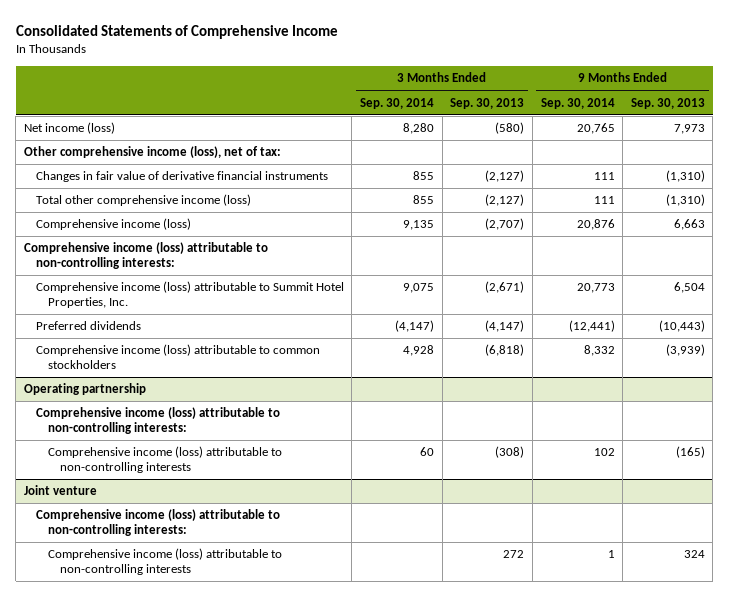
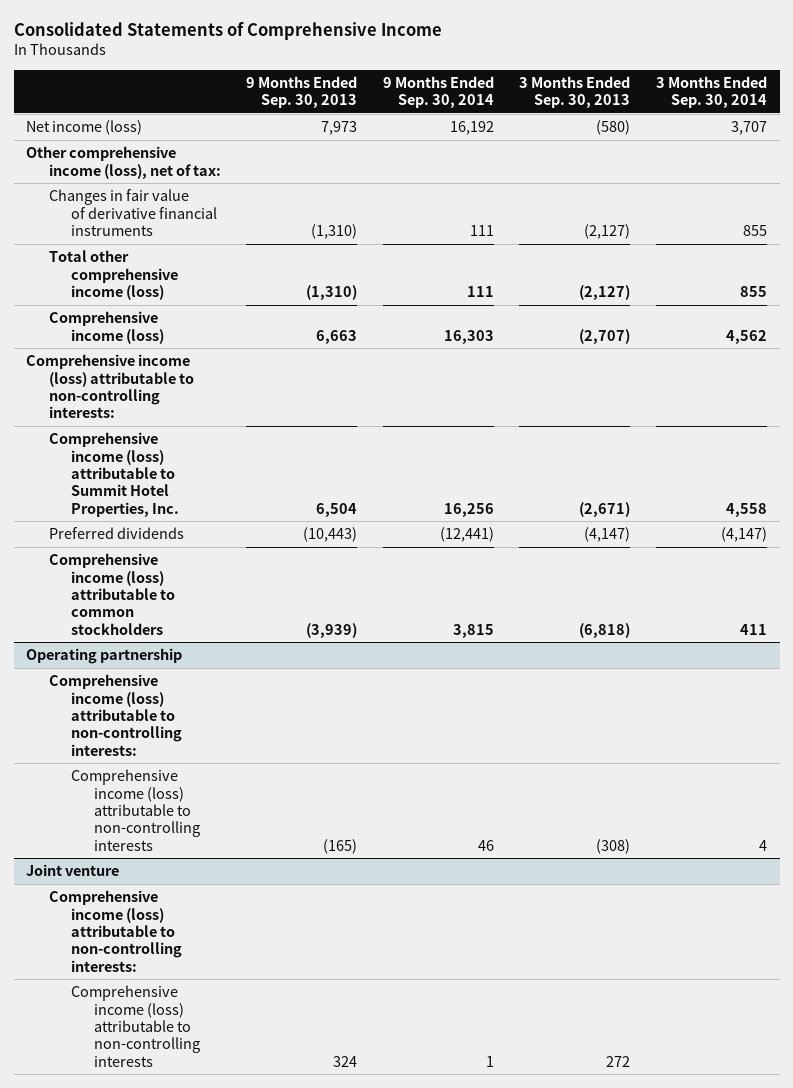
- | 3 Months Ended Sep. 30, 2014 | 3 Months Ended Sep. 30, 2013 | 9 Months Ended Sep. 30, 2014 | 9 Months Ended Sep. 30, 2013
+ | 9 Months Ended Sep. 30, 2013 | 9 Months Ended Sep. 30, 2014 | 3 Months Ended Sep. 30, 2013 | 3 Months Ended Sep. 30, 2014
- Net income (loss) | 8,280 | (580) | 20,765 | 7,973
+ Net income (loss) | 7,973 | 16,192 | (580) | 3,707
- Comprehensive income (loss) | 9,135 | (2,707) | 20,876 | 6,663
+ Comprehensive income (loss) | 6,663 | 16,303 | (2,707) | 4,562
- Comprehensive income (loss) attributable to Summit Hotel Properties, Inc. | 9,075 | (2,671) | 20,773 | 6,504
+ Comprehensive income (loss) attributable to Summit Hotel Properties, Inc. | 6,504 | 16,256 | (2,671) | 4,558
- Comprehensive income (loss) attributable to common stockholders | 4,928 | (6,818) | 8,332 | (3,939)
+ Comprehensive income (loss) attributable to common stockholders | (3,939) | 3,815 | (6,818) | 411
@ Operating partnership
- Comprehensive income (loss) attributable to non-controlling interests | 60 | (308) | 102 | (165)
+ Comprehensive income (loss) attributable to non-controlling interests | (165) | 46 | (308) | 4

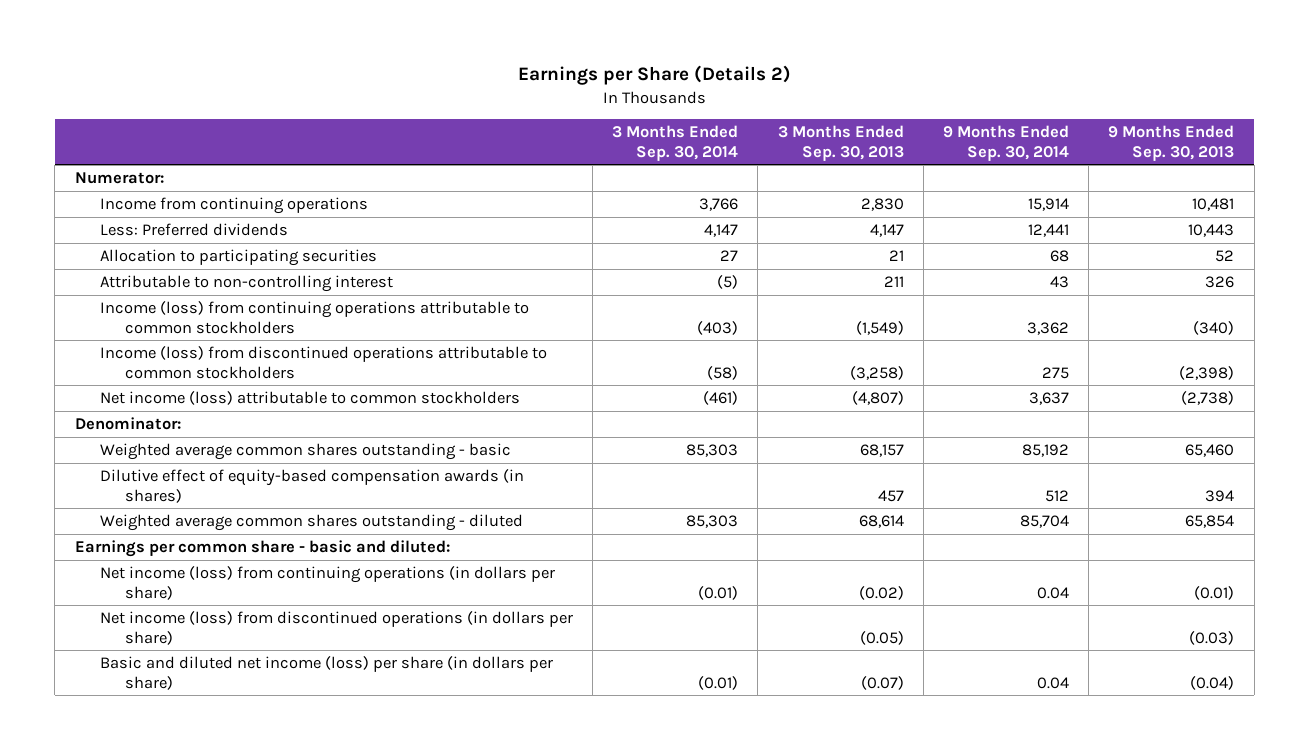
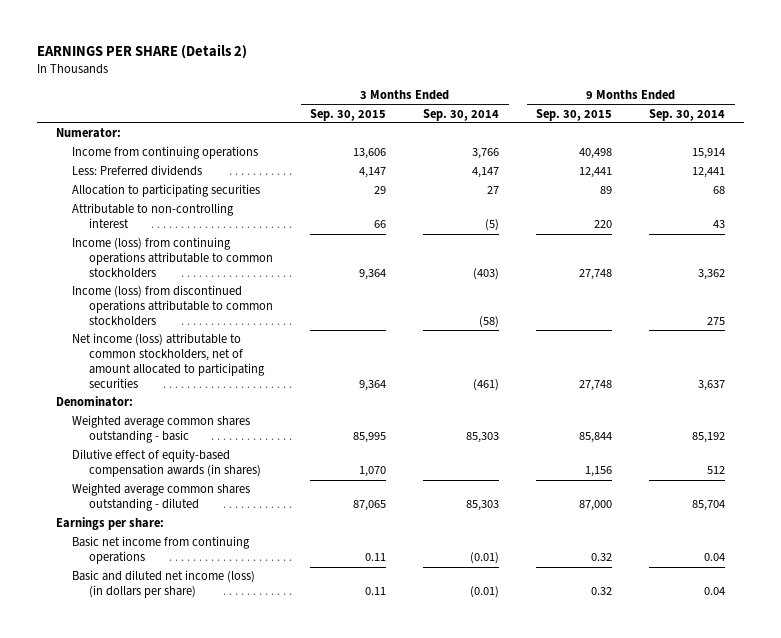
- Earnings per Share (Details 2)
+ EARNINGS PER SHARE (Details 2)
- | 3 Months Ended Sep. 30, 2014 | 3 Months Ended Sep. 30, 2013 | 9 Months Ended Sep. 30, 2014 | 9 Months Ended Sep. 30, 2013
+ | 3 Months Ended Sep. 30, 2015 | 3 Months Ended Sep. 30, 2014 | 9 Months Ended Sep. 30, 2015 | 9 Months Ended Sep. 30, 2014
- Net income (loss) attributable to common stockholders | (461) | (4,807) | 3,637 | (2,738)
+ Net income (loss) attributable to common stockholders, net of amount allocated to participating securities | 9,364 | (461) | 27,748 | 3,637
- Earnings per common share - basic and diluted:
- Net income (loss) from continuing operations (in dollars per share) | (0.01) | (0.02) | 0.04 | (0.01)
- Net income (loss) from discontinued operations (in dollars per share) | | (0.05) | | (0.03)
- Basic and diluted net income (loss) per share (in dollars per share) | (0.01) | (0.07) | 0.04 | (0.04)
+ Earnings per share:
+ Basic net income from continuing operations | 0.11 | (0.01) | 0.32 | 0.04
+ Basic and diluted net income (loss) (in dollars per share) | 0.11 | (0.01) | 0.32 | 0.04

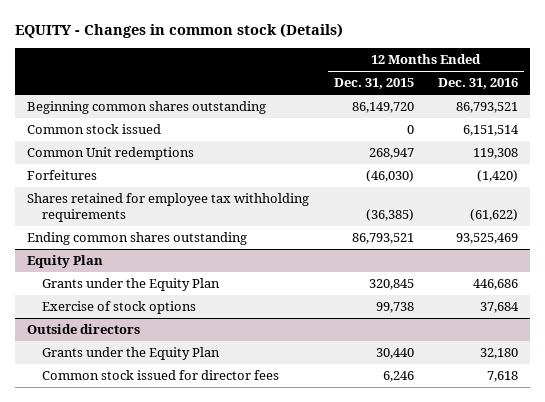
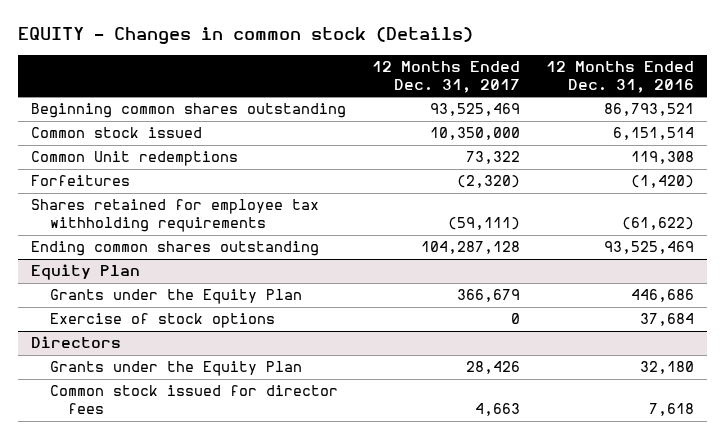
- | 12 Months Ended Dec. 31, 2015 | 12 Months Ended Dec. 31, 2016
+ | 12 Months Ended Dec. 31, 2017 | 12 Months Ended Dec. 31, 2016
- Outside directors
+ Directors

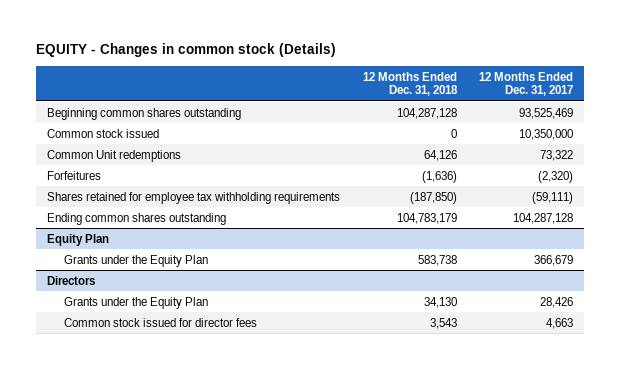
- | 12 Months Ended Dec. 31, 2017 | 12 Months Ended Dec. 31, 2016
+ | 12 Months Ended Dec. 31, 2018 | 12 Months Ended Dec. 31, 2017
@ Equity Plan
- Exercise of stock options | 0 | 37,684

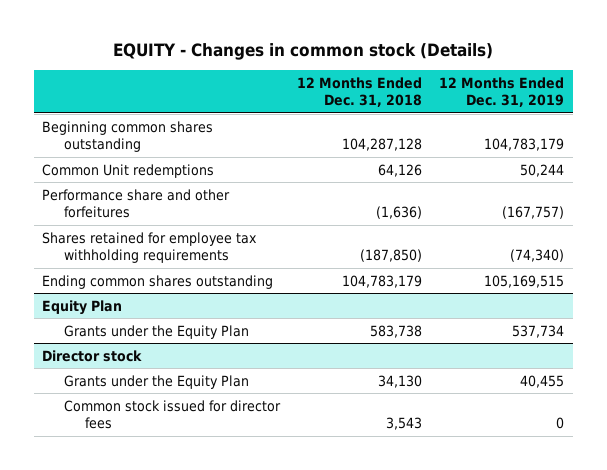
- | 12 Months Ended Dec. 31, 2018 | 12 Months Ended Dec. 31, 2017
+ | 12 Months Ended Dec. 31, 2018 | 12 Months Ended Dec. 31, 2019
- Common stock issued | 0 | 10,350,000
- Forfeitures | (1,636) | (2,320)
+ Performance share and other forfeitures | (1,636) | (167,757)
- Directors
+ Director stock

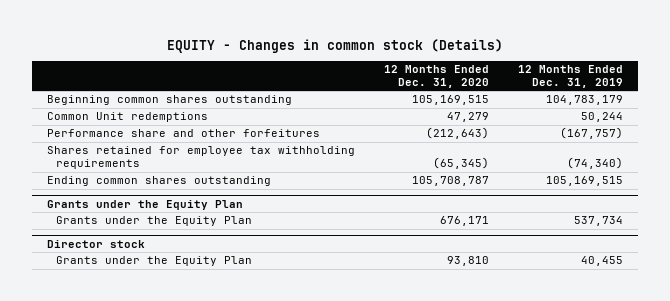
- | 12 Months Ended Dec. 31, 2018 | 12 Months Ended Dec. 31, 2019
+ | 12 Months Ended Dec. 31, 2020 | 12 Months Ended Dec. 31, 2019
- Equity Plan
+ Grants under the Equity Plan
@ Director stock
- Common stock issued for director fees | 3,543 | 0

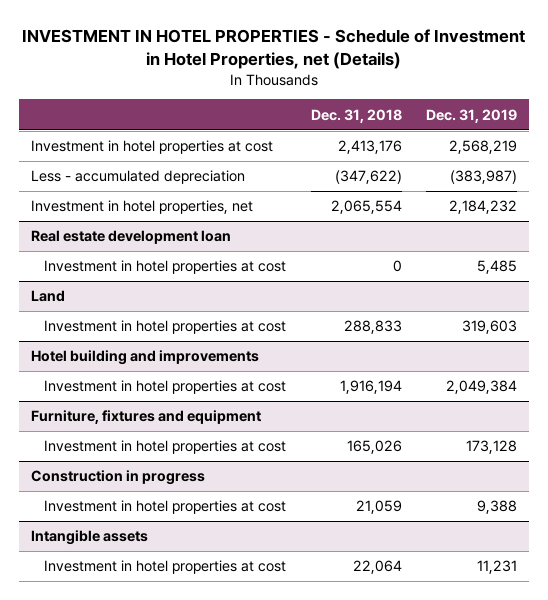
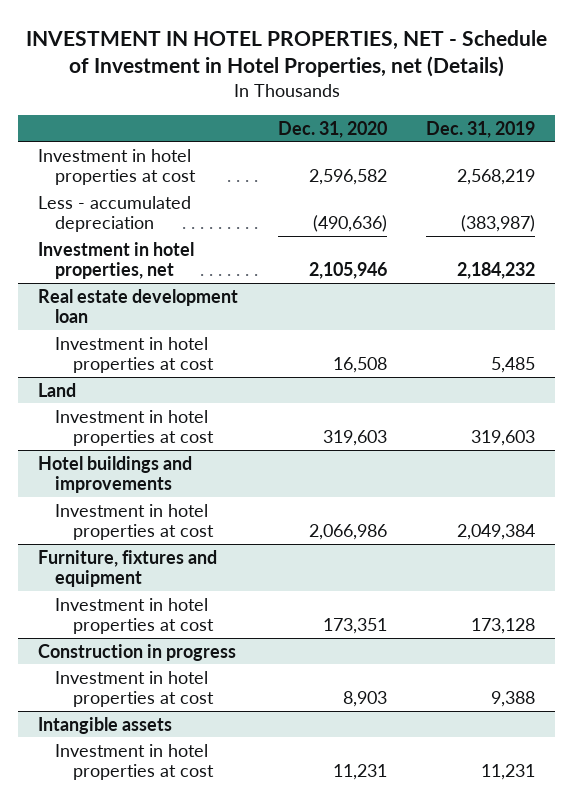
- INVESTMENT IN HOTEL PROPERTIES - Schedule of Investment in Hotel Properties, net (Details)
+ INVESTMENT IN HOTEL PROPERTIES, NET - Schedule of Investment in Hotel Properties, net (Details)
- | Dec. 31, 2018 | Dec. 31, 2019
+ | Dec. 31, 2020 | Dec. 31, 2019
- Hotel building and improvements
+ Hotel buildings and improvements

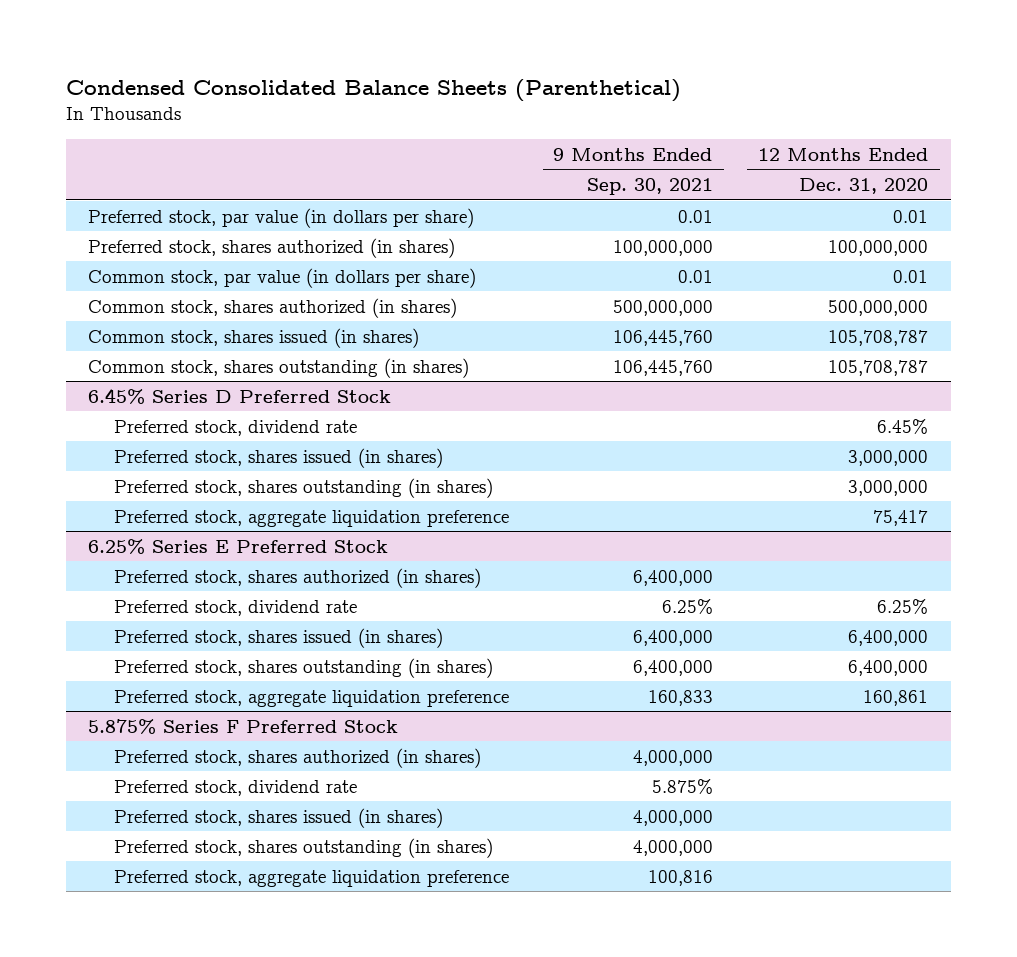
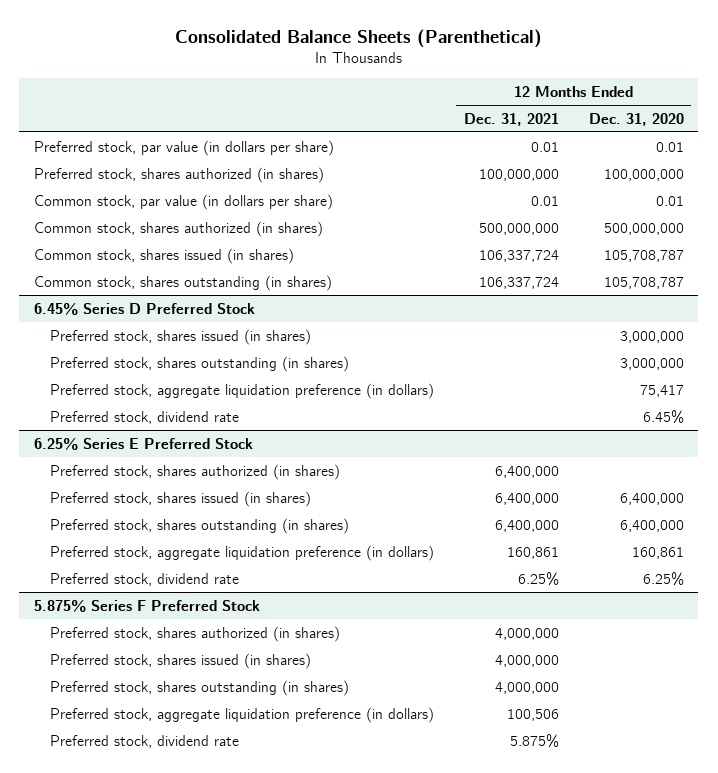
- Condensed Consolidated Balance Sheets (Parenthetical)
+ Consolidated Balance Sheets (Parenthetical)
- | 9 Months Ended Sep. 30, 2021 | 12 Months Ended Dec. 31, 2020
+ | 12 Months Ended Dec. 31, 2021 | 12 Months Ended Dec. 31, 2020
@ 6.45% Series D Preferred Stock
- Preferred stock, aggregate liquidation preference | | 75,417
+ Preferred stock, aggregate liquidation preference (in dollars) | | 75,417
moved down: Preferred stock, dividend rate | | 6.45%
@ 6.25% Series E Preferred Stock
- Preferred stock, aggregate liquidation preference | 160,833 | 160,861
+ Preferred stock, aggregate liquidation preference (in dollars) | 160,861 | 160,861
moved down: Preferred stock, dividend rate | 6.25% | 6.25%
@ 5.875% Series F Preferred Stock
- Preferred stock, aggregate liquidation preference | 100,816 |
+ Preferred stock, aggregate liquidation preference (in dollars) | 100,506 |
moved down: Preferred stock, dividend rate | 5.875% |

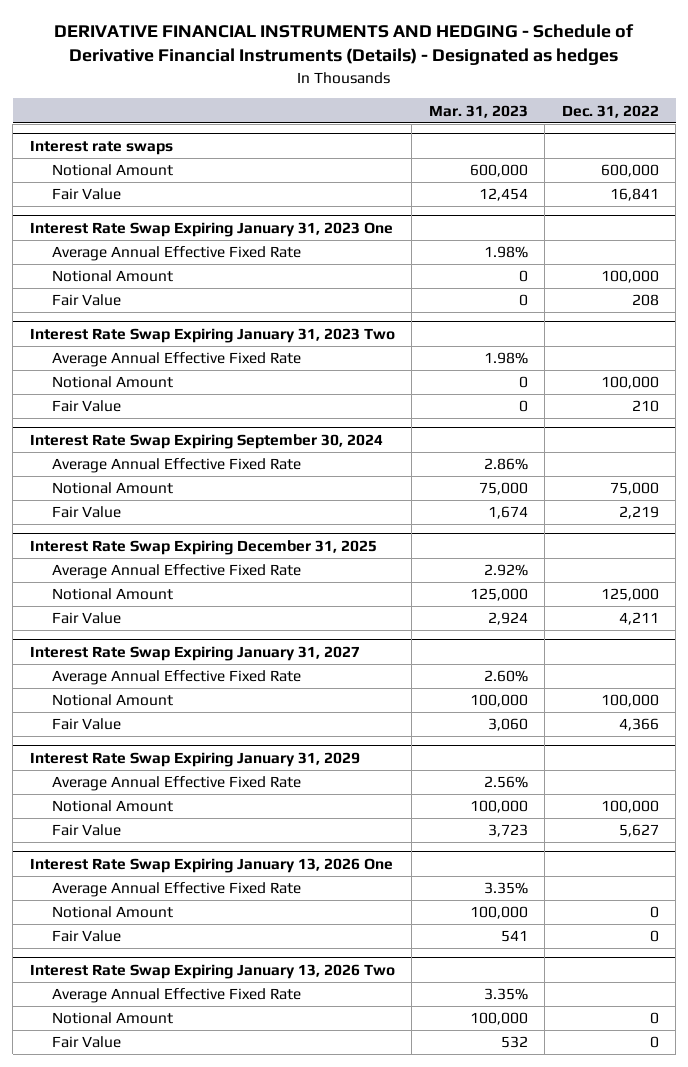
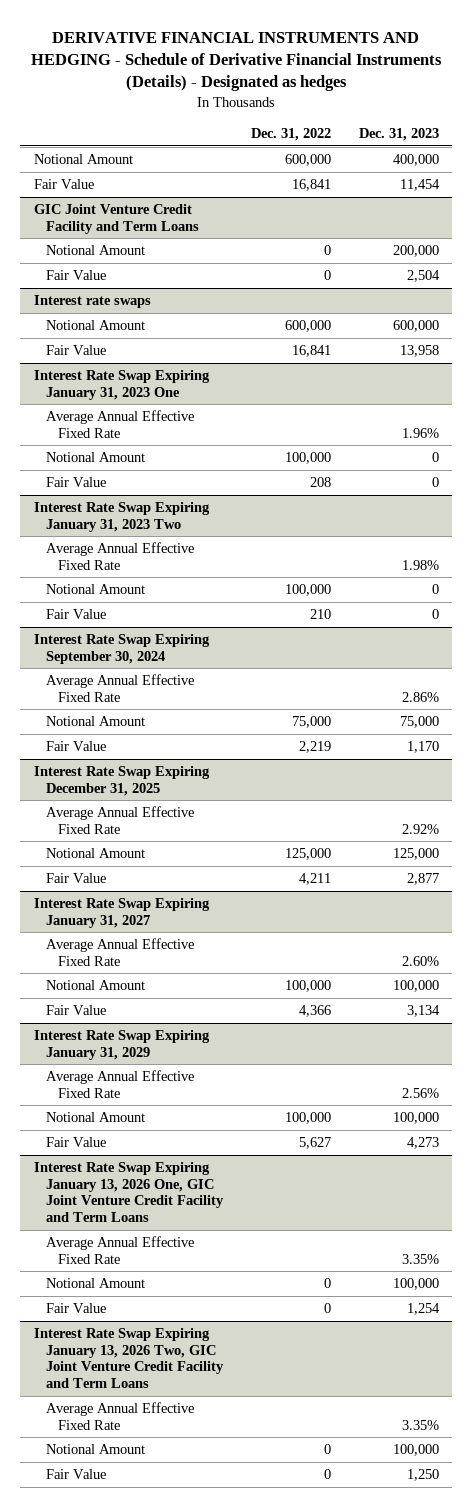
- | Mar. 31, 2023 | Dec. 31, 2022
+ | Dec. 31, 2022 | Dec. 31, 2023
+ Notional Amount | 600,000 | 400,000
+ Fair Value | 16,841 | 11,454
+ GIC Joint Venture Credit Facility and Term Loans
+ Notional Amount | 0 | 200,000
+ Fair Value | 0 | 2,504
- Interest Rate Swap Expiring January 13, 2026 One
+ Interest Rate Swap Expiring January 13, 2026 One, GIC Joint Venture Credit Facility and Term Loans
- Interest Rate Swap Expiring January 13, 2026 Two
+ Interest Rate Swap Expiring January 13, 2026 Two, GIC Joint Venture Credit Facility and Term Loans

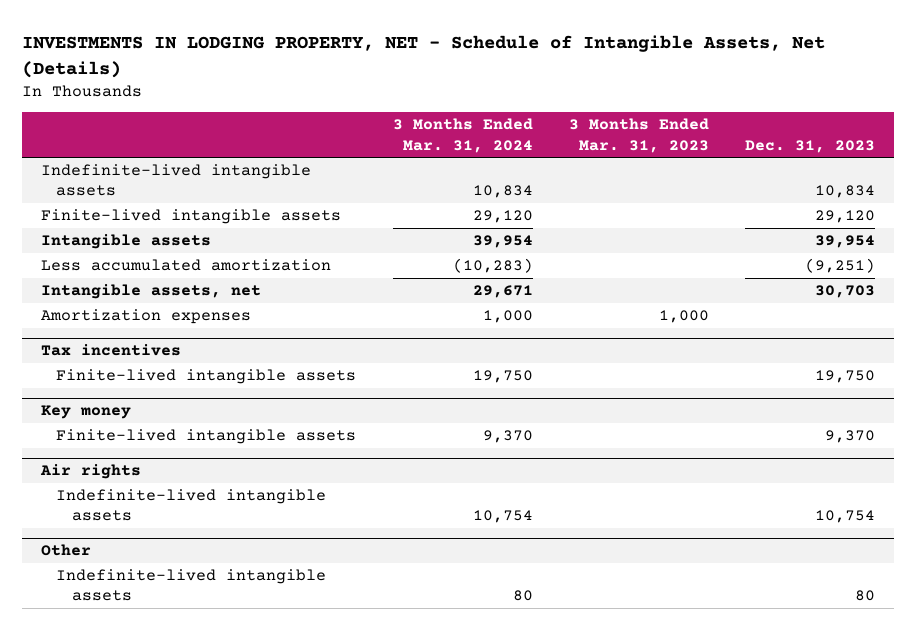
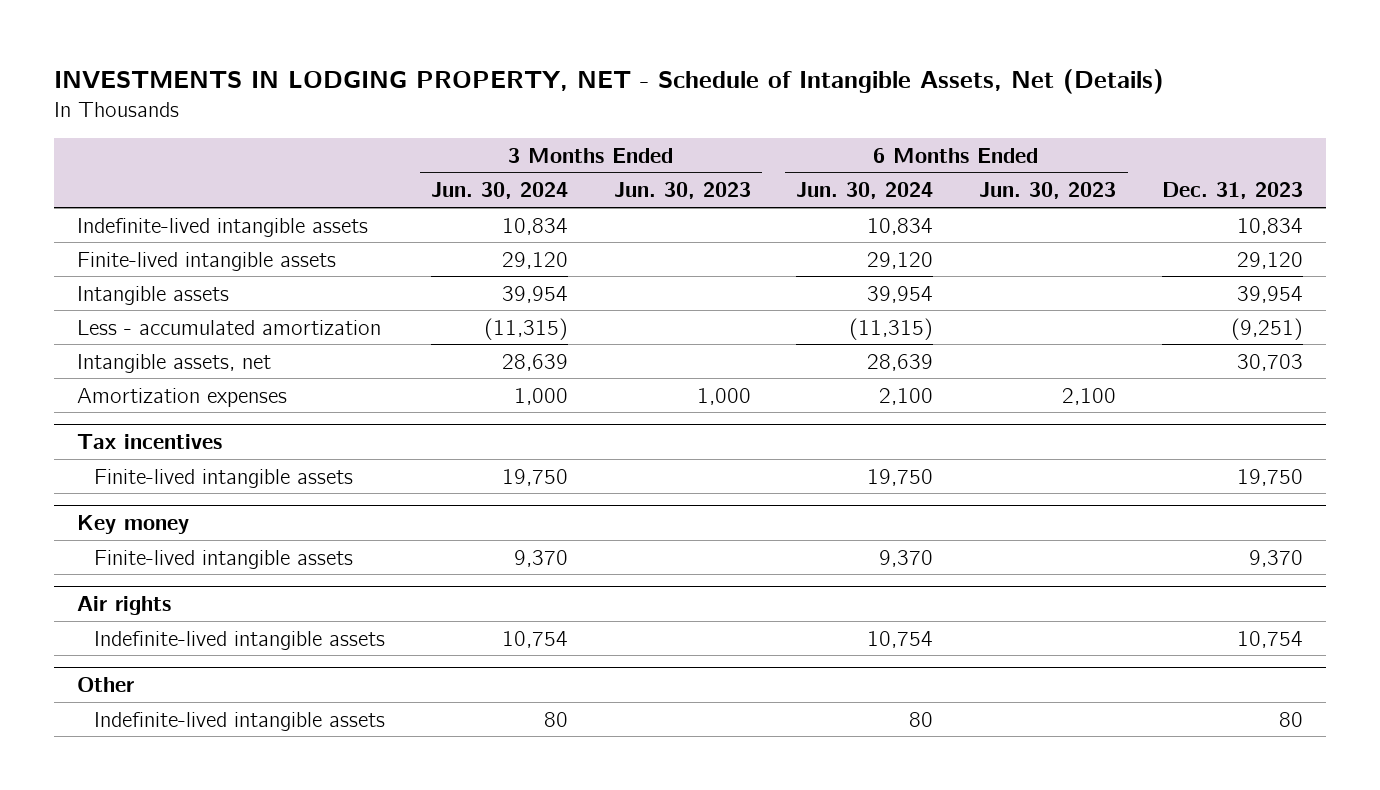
- | 3 Months Ended Mar. 31, 2024 | 3 Months Ended Mar. 31, 2023 | Dec. 31, 2023
+ | 3 Months Ended Jun. 30, 2024 | 3 Months Ended Jun. 30, 2023 | 6 Months Ended Jun. 30, 2024 | 6 Months Ended Jun. 30, 2023 | Dec. 31, 2023
- Less accumulated amortization | (10,283) | | (9,251)
+ Less - accumulated amortization | (11,315) | | (11,315) | | (9,251)

